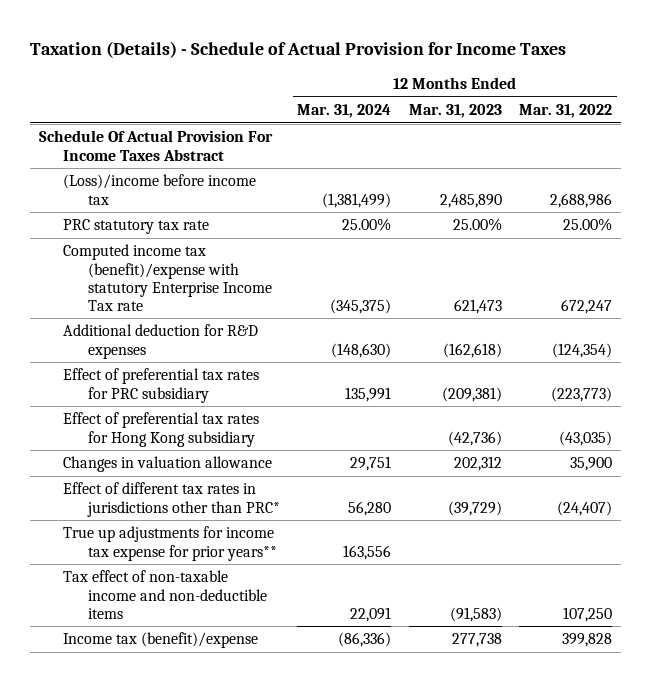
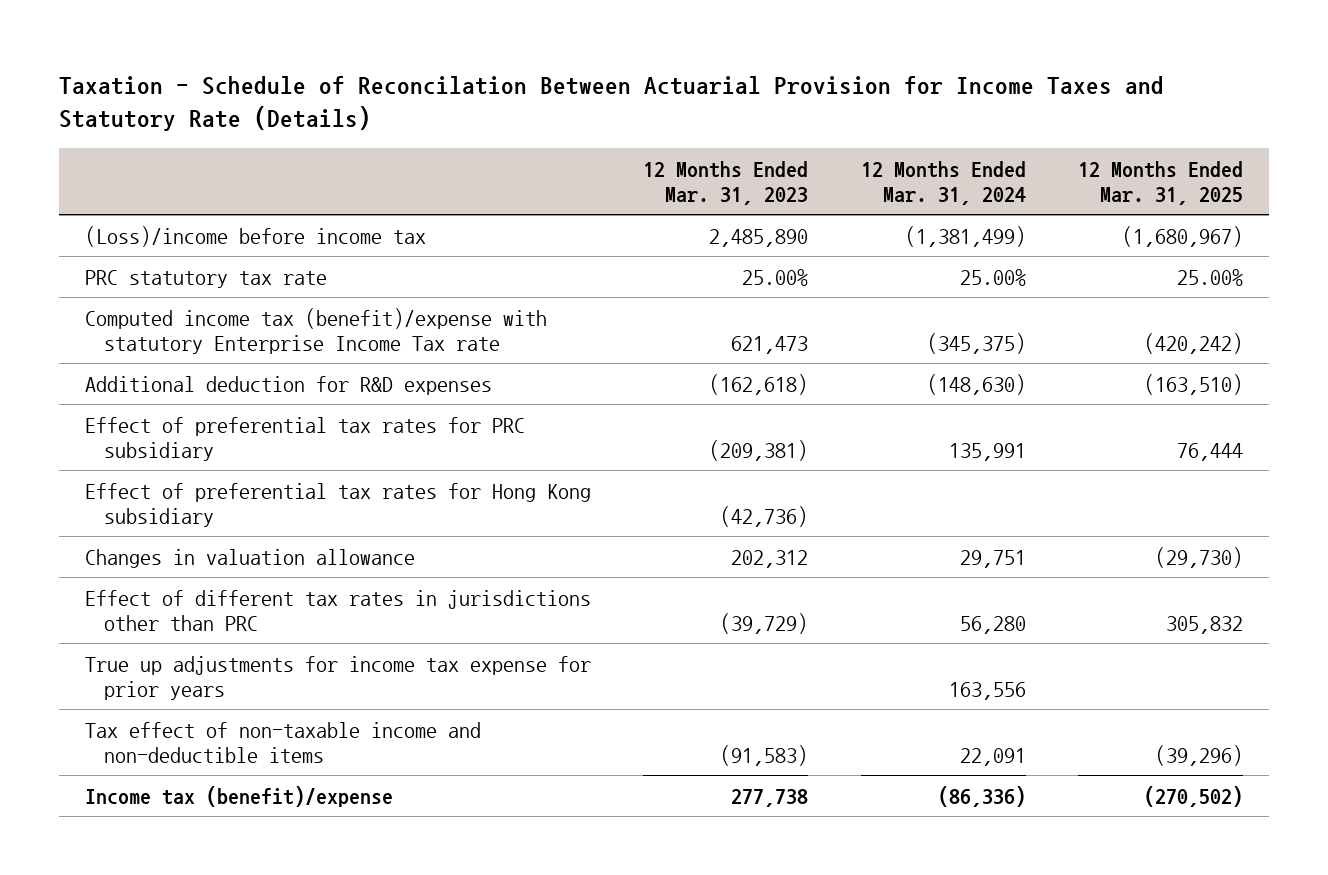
- Taxation (Details) - Schedule of Actual Provision for Income Taxes
+ Taxation - Schedule of Reconcilation Between Actuarial Provision for Income Taxes and Statutory Rate (Details)
- | 12 Months Ended Mar. 31, 2024 | 12 Months Ended Mar. 31, 2023 | 12 Months Ended Mar. 31, 2022
+ | 12 Months Ended Mar. 31, 2023 | 12 Months Ended Mar. 31, 2024 | 12 Months Ended Mar. 31, 2025
- Schedule Of Actual Provision For Income Taxes Abstract
- Effect of different tax rates in jurisdictions other than PRC* | 56,280 | (39,729) | (24,407)
- True up adjustments for income tax expense for prior years** | 163,556 | |
+ Effect of different tax rates in jurisdictions other than PRC | (39,729) | 56,280 | 305,832
+ True up adjustments for income tax expense for prior years | | 163,556 |

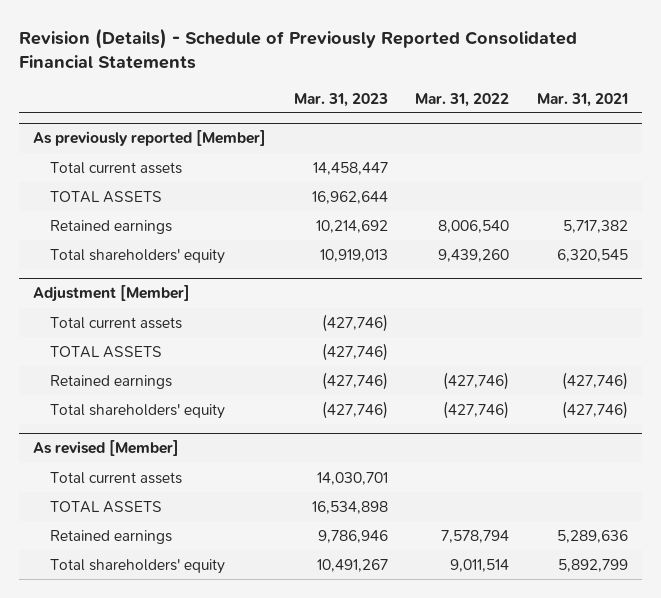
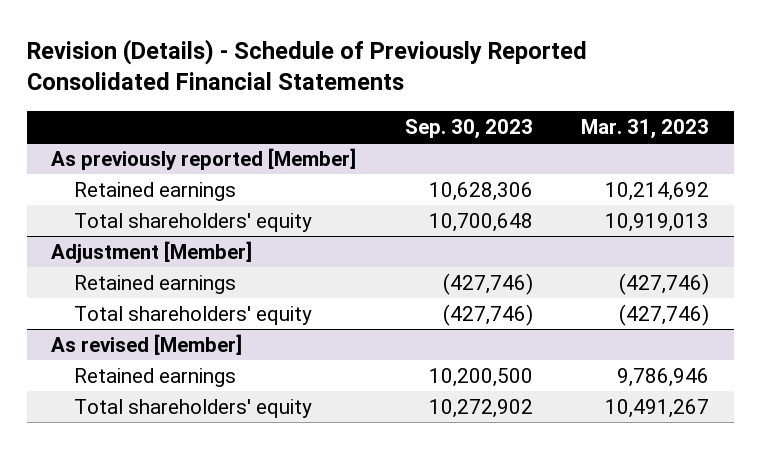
- | Mar. 31, 2023 | Mar. 31, 2022 | Mar. 31, 2021
+ | Sep. 30, 2023 | Mar. 31, 2023
@ As previously reported [Member]
- Total current assets | 14,458,447 | |
- TOTAL ASSETS | 16,962,644 | |
@ Adjustment [Member]
- Total current assets | (427,746) | |
- TOTAL ASSETS | (427,746) | |
@ As revised [Member]
- Total current assets | 14,030,701 | |
- TOTAL ASSETS | 16,534,898 | |

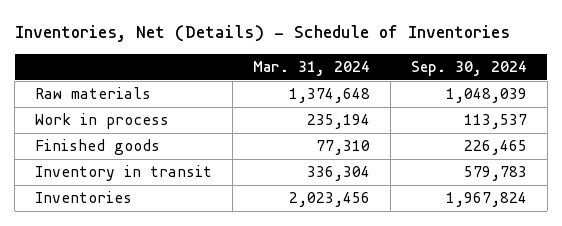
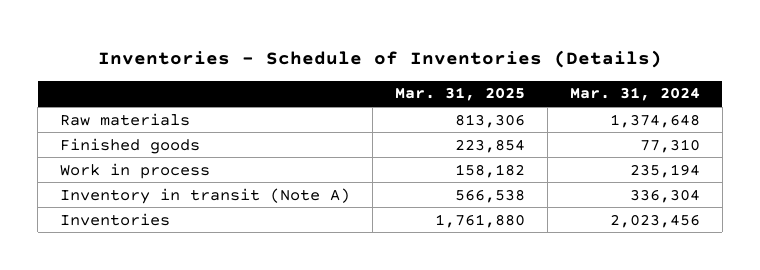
- Inventories, Net (Details) - Schedule of Inventories
+ Inventories - Schedule of Inventories (Details)
- | Mar. 31, 2024 | Sep. 30, 2024
+ | Mar. 31, 2025 | Mar. 31, 2024
- Inventory in transit | 336,304 | 579,783
moved down: Work in process | 158,182 | 235,194
+ Inventory in transit (Note A) | 566,538 | 336,304

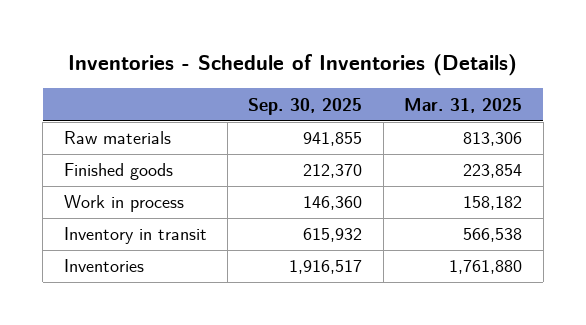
- | Mar. 31, 2025 | Mar. 31, 2024
+ | Sep. 30, 2025 | Mar. 31, 2025
- Inventory in transit (Note A) | 566,538 | 336,304
+ Inventory in transit | 615,932 | 566,538

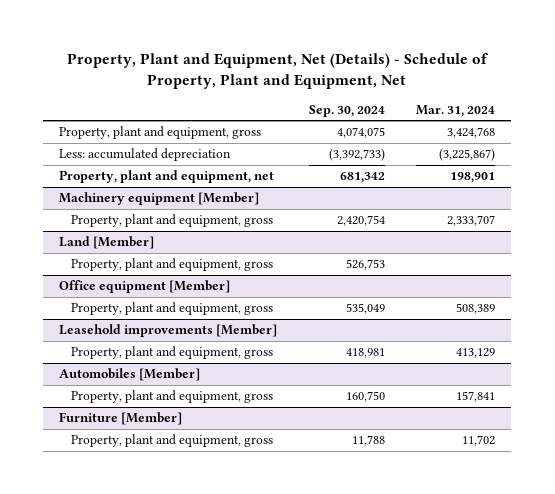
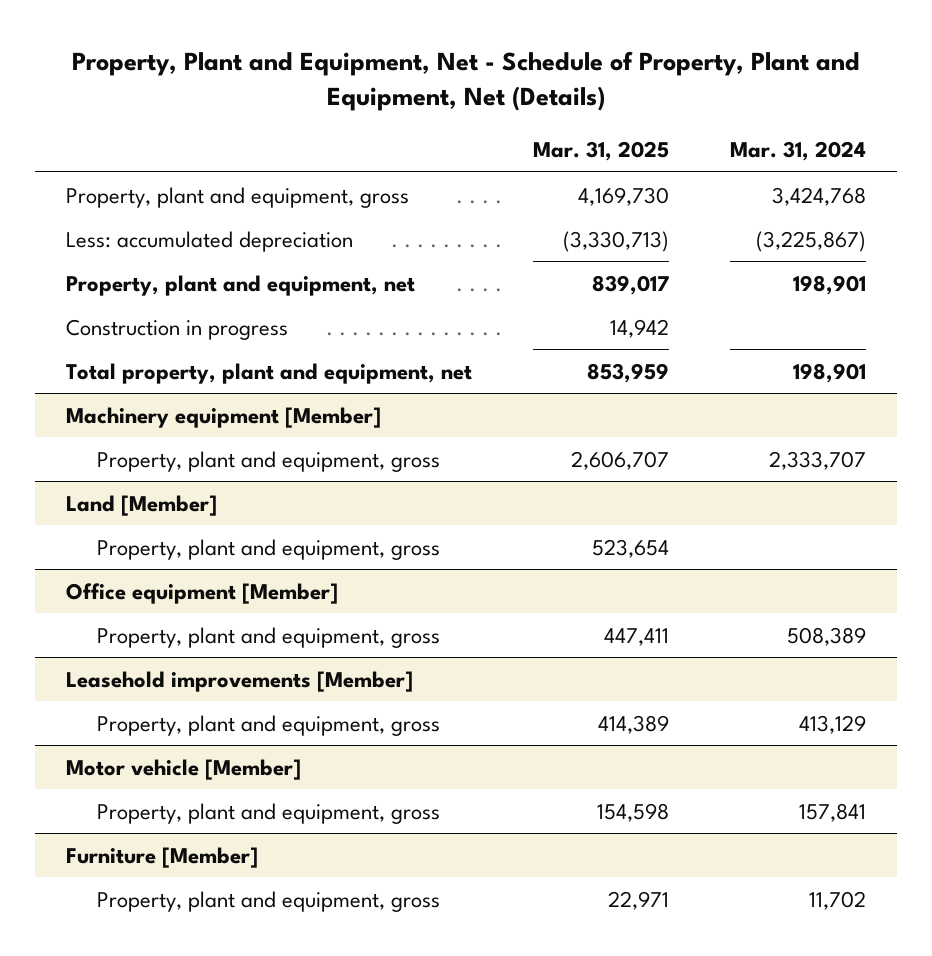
- Property, Plant and Equipment, Net (Details) - Schedule of Property, Plant and Equipment, Net
+ Property, Plant and Equipment, Net - Schedule of Property, Plant and Equipment, Net (Details)
- | Sep. 30, 2024 | Mar. 31, 2024
+ | Mar. 31, 2025 | Mar. 31, 2024
+ Construction in progress | 14,942 |
+ Total property, plant and equipment, net | 853,959 | 198,901
- Automobiles [Member]
+ Motor vehicle [Member]

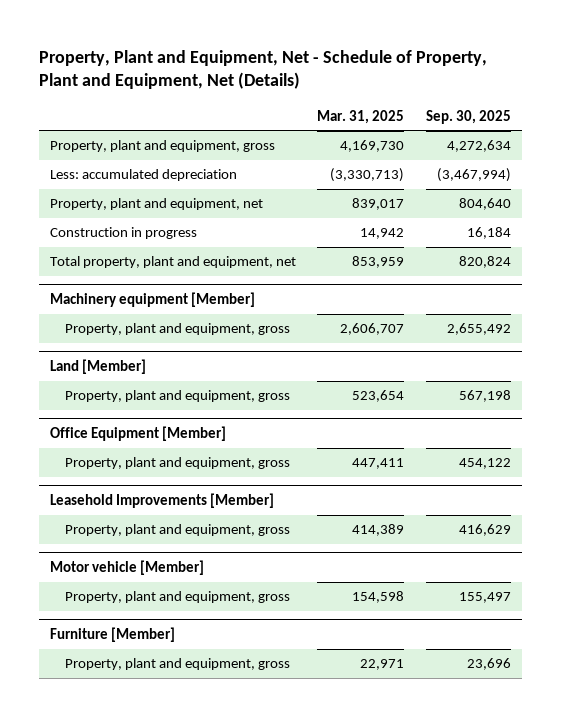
- | Mar. 31, 2025 | Mar. 31, 2024
+ | Mar. 31, 2025 | Sep. 30, 2025
- Office equipment [Member]
+ Office Equipment [Member]
- Leasehold improvements [Member]
+ Leasehold Improvements [Member]

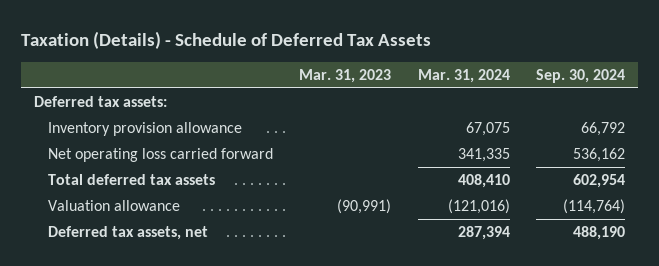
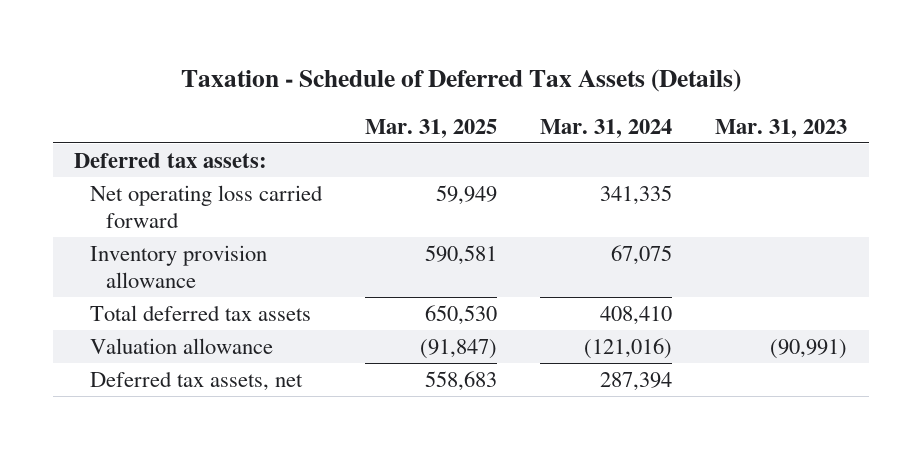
- Taxation (Details) - Schedule of Deferred Tax Assets
+ Taxation - Schedule of Deferred Tax Assets (Details)
- | Mar. 31, 2023 | Mar. 31, 2024 | Sep. 30, 2024
+ | Mar. 31, 2025 | Mar. 31, 2024 | Mar. 31, 2023
moved down: Inventory provision allowance | 590,581 | 67,075 |

